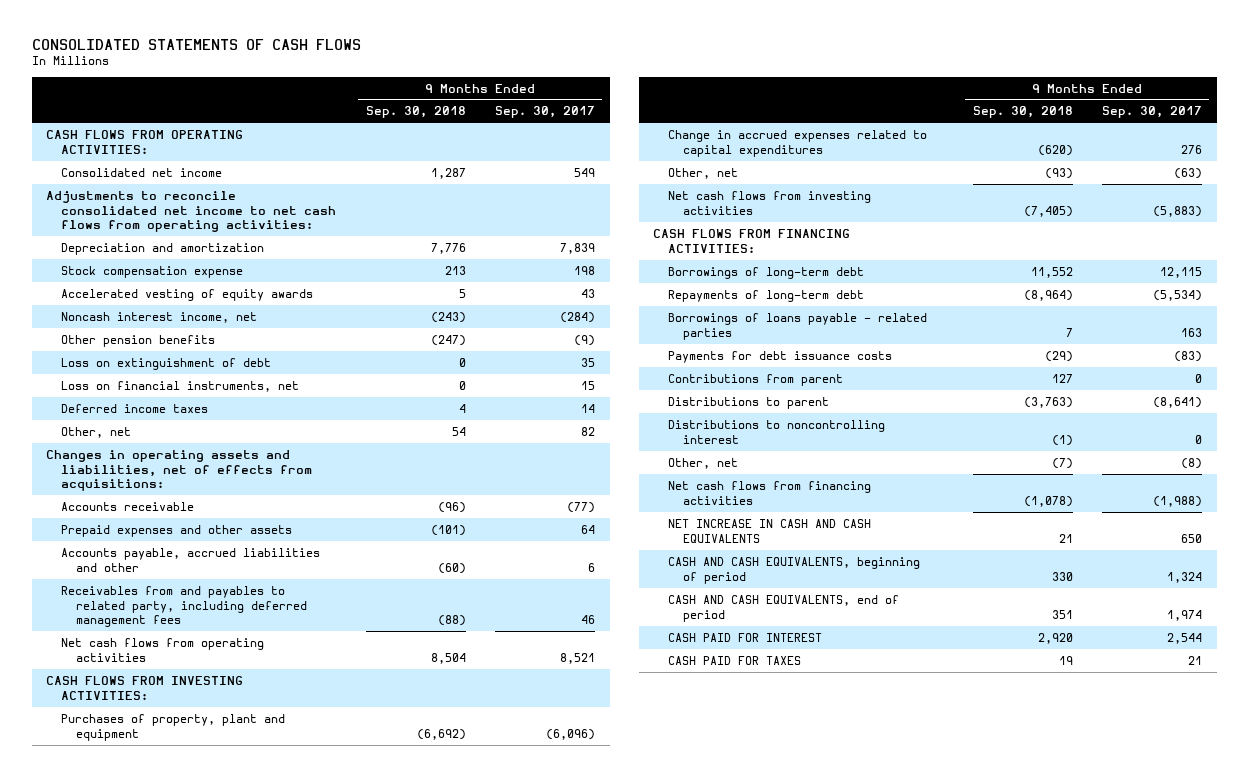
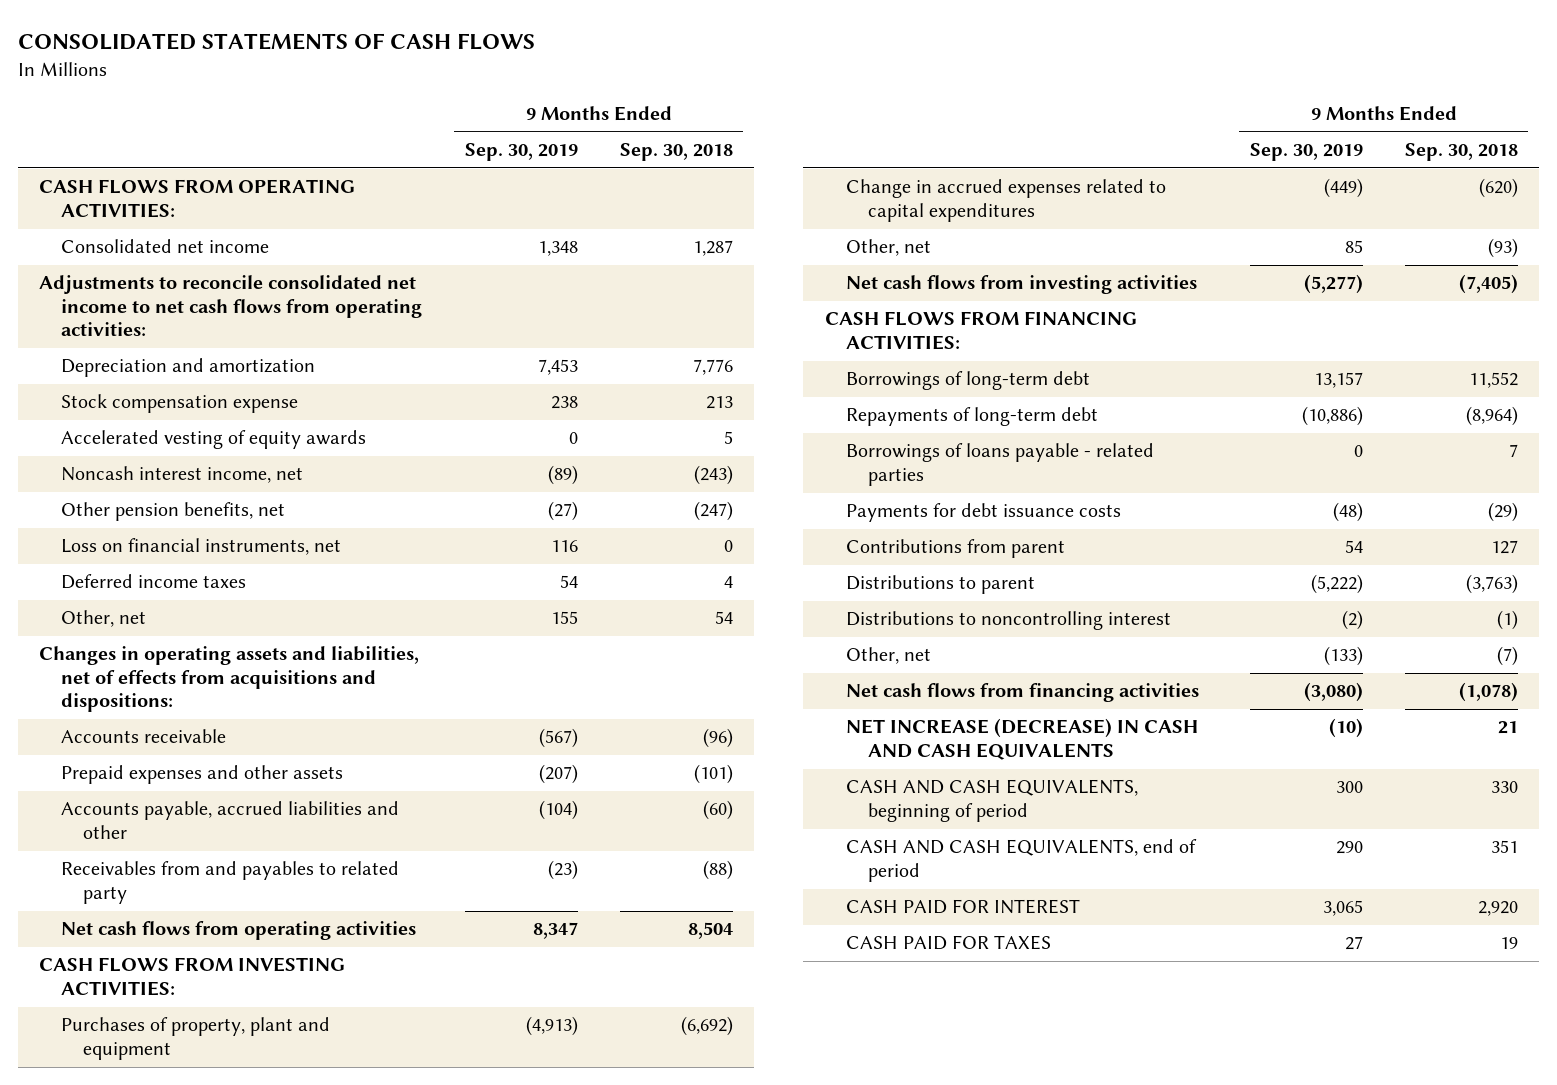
- | 9 Months Ended Sep. 30, 2018 | 9 Months Ended Sep. 30, 2017
+ | 9 Months Ended Sep. 30, 2019 | 9 Months Ended Sep. 30, 2018
- Other pension benefits | (247) | (9)
- Loss on extinguishment of debt | 0 | 35
+ Other pension benefits, net | (27) | (247)
- Changes in operating assets and liabilities, net of effects from acquisitions:
+ Changes in operating assets and liabilities, net of effects from acquisitions and dispositions:
- Receivables from and payables to related party, including deferred management fees | (88) | 46
+ Receivables from and payables to related party | (23) | (88)
- NET INCREASE IN CASH AND CASH EQUIVALENTS | 21 | 650
+ NET INCREASE (DECREASE) IN CASH AND CASH EQUIVALENTS | (10) | 21

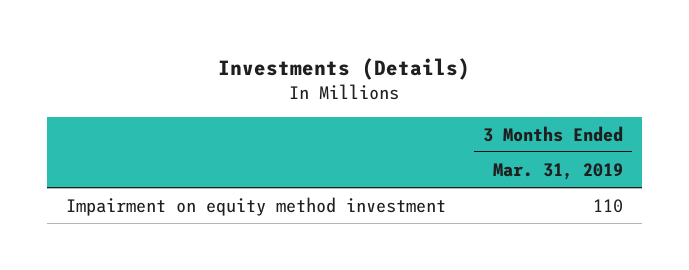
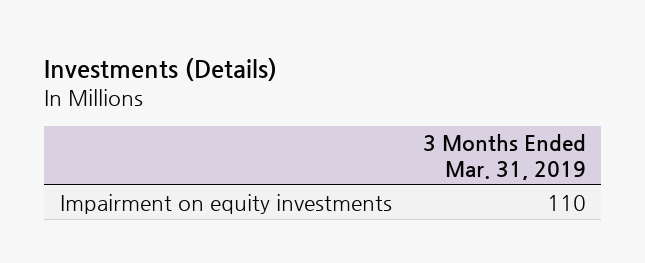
- Impairment on equity method investment | 110
+ Impairment on equity investments | 110

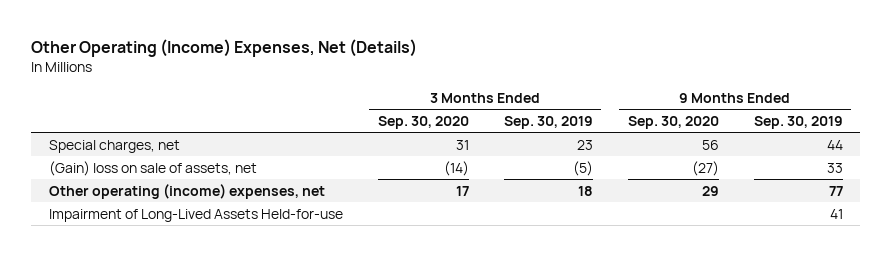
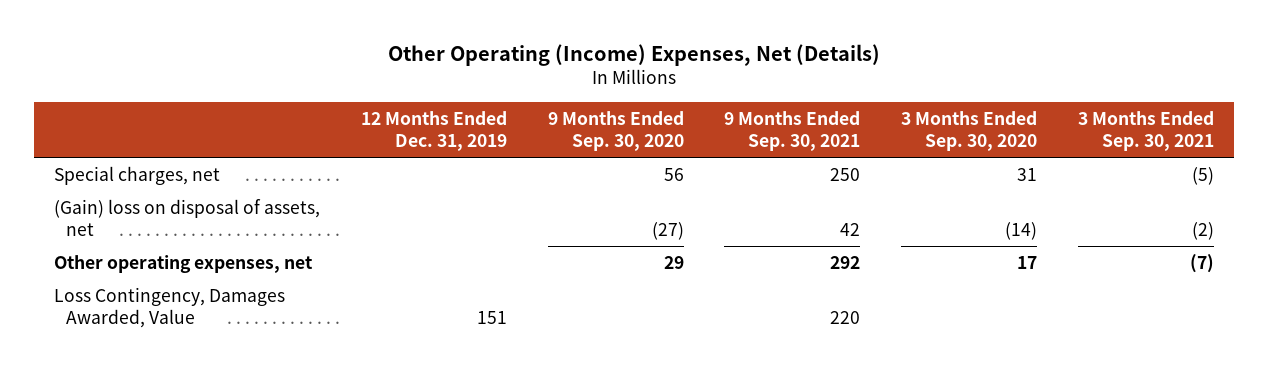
- | 3 Months Ended Sep. 30, 2020 | 3 Months Ended Sep. 30, 2019 | 9 Months Ended Sep. 30, 2020 | 9 Months Ended Sep. 30, 2019
+ | 12 Months Ended Dec. 31, 2019 | 9 Months Ended Sep. 30, 2020 | 9 Months Ended Sep. 30, 2021 | 3 Months Ended Sep. 30, 2020 | 3 Months Ended Sep. 30, 2021
- (Gain) loss on sale of assets, net | (14) | (5) | (27) | 33
- Other operating (income) expenses, net | 17 | 18 | 29 | 77
- Impairment of Long-Lived Assets Held-for-use | | | | 41
+ (Gain) loss on disposal of assets, net | | (27) | 42 | (14) | (2)
+ Other operating expenses, net | | 29 | 292 | 17 | (7)
+ Loss Contingency, Damages Awarded, Value | 151 | | 220 | |

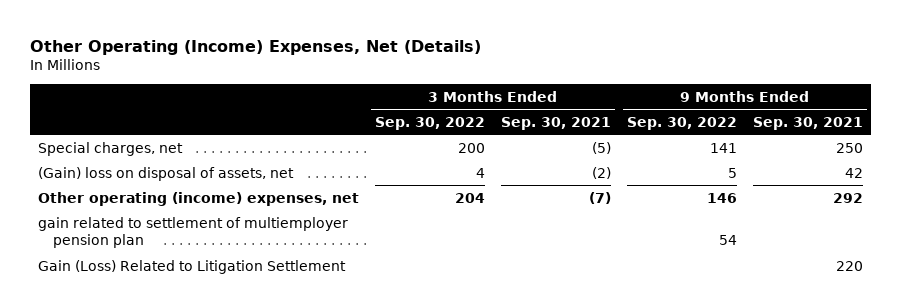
- | 12 Months Ended Dec. 31, 2019 | 9 Months Ended Sep. 30, 2020 | 9 Months Ended Sep. 30, 2021 | 3 Months Ended Sep. 30, 2020 | 3 Months Ended Sep. 30, 2021
+ | 3 Months Ended Sep. 30, 2022 | 3 Months Ended Sep. 30, 2021 | 9 Months Ended Sep. 30, 2022 | 9 Months Ended Sep. 30, 2021
- Other operating expenses, net | | 29 | 292 | 17 | (7)
- Loss Contingency, Damages Awarded, Value | 151 | | 220 | |
+ Other operating (income) expenses, net | 204 | (7) | 146 | 292
+ gain related to settlement of multiemployer pension plan | | | 54 |
+ Gain (Loss) Related to Litigation Settlement | | | | 220

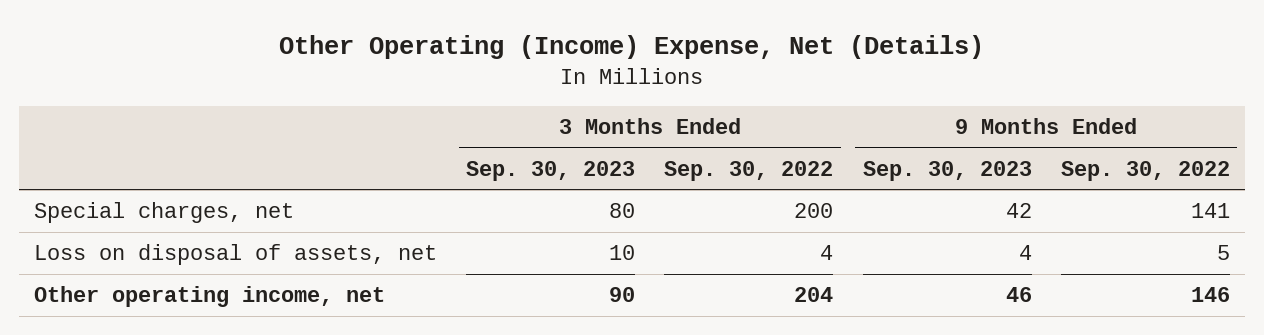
- Other Operating (Income) Expenses, Net (Details)
+ Other Operating (Income) Expense, Net (Details)
- | 3 Months Ended Sep. 30, 2022 | 3 Months Ended Sep. 30, 2021 | 9 Months Ended Sep. 30, 2022 | 9 Months Ended Sep. 30, 2021
+ | 3 Months Ended Sep. 30, 2023 | 3 Months Ended Sep. 30, 2022 | 9 Months Ended Sep. 30, 2023 | 9 Months Ended Sep. 30, 2022
- (Gain) loss on disposal of assets, net | 4 | (2) | 5 | 42
- Other operating (income) expenses, net | 204 | (7) | 146 | 292
- gain related to settlement of multiemployer pension plan | | | 54 |
- Gain (Loss) Related to Litigation Settlement | | | | 220
+ Loss on disposal of assets, net | 10 | 4 | 4 | 5
+ Other operating income, net | 90 | 204 | 46 | 146

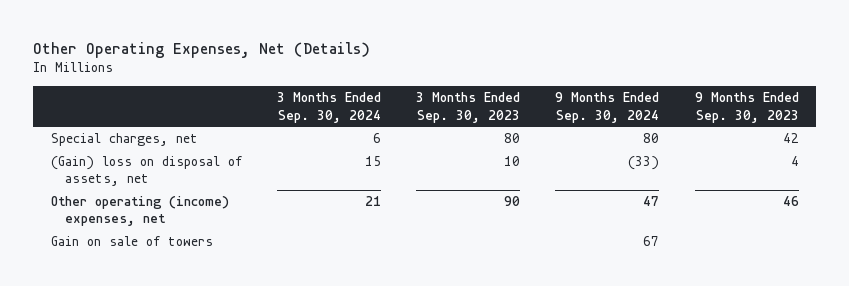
- Other Operating (Income) Expense, Net (Details)
+ Other Operating Expenses, Net (Details)
- | 3 Months Ended Sep. 30, 2023 | 3 Months Ended Sep. 30, 2022 | 9 Months Ended Sep. 30, 2023 | 9 Months Ended Sep. 30, 2022
+ | 3 Months Ended Sep. 30, 2024 | 3 Months Ended Sep. 30, 2023 | 9 Months Ended Sep. 30, 2024 | 9 Months Ended Sep. 30, 2023
- Loss on disposal of assets, net | 10 | 4 | 4 | 5
- Other operating income, net | 90 | 204 | 46 | 146
+ (Gain) loss on disposal of assets, net | 15 | 10 | (33) | 4
+ Other operating (income) expenses, net | 21 | 90 | 47 | 46
+ Gain on sale of towers | | | 67 |

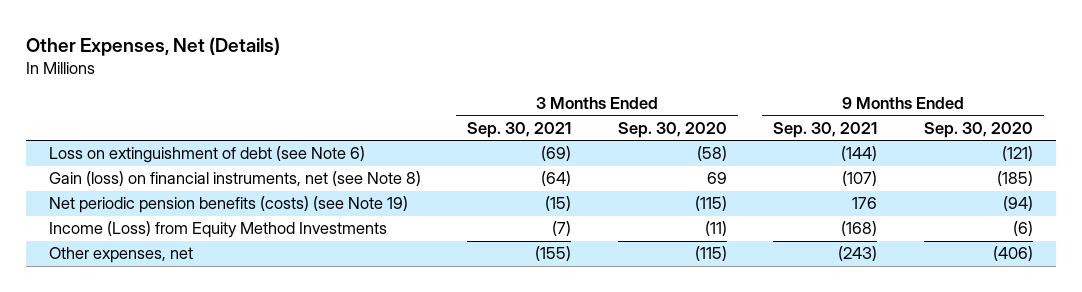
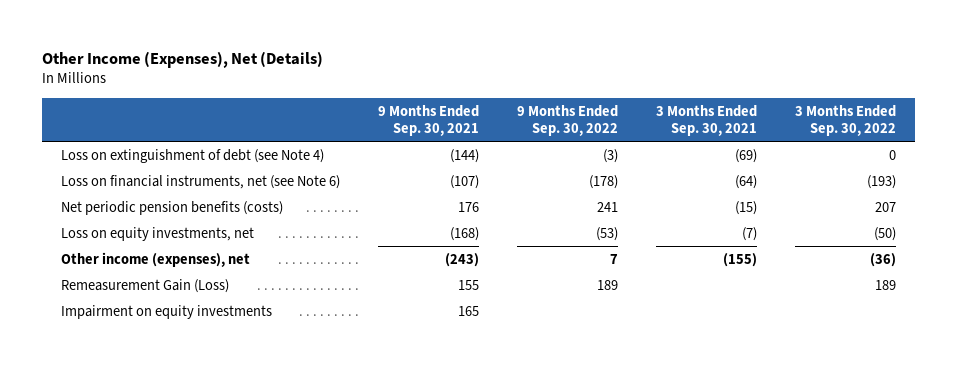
- Other Expenses, Net (Details)
+ Other Income (Expenses), Net (Details)
- | 3 Months Ended Sep. 30, 2021 | 3 Months Ended Sep. 30, 2020 | 9 Months Ended Sep. 30, 2021 | 9 Months Ended Sep. 30, 2020
+ | 9 Months Ended Sep. 30, 2021 | 9 Months Ended Sep. 30, 2022 | 3 Months Ended Sep. 30, 2021 | 3 Months Ended Sep. 30, 2022
- Loss on extinguishment of debt (see Note 6) | (69) | (58) | (144) | (121)
- Gain (loss) on financial instruments, net (see Note 8) | (64) | 69 | (107) | (185)
- Net periodic pension benefits (costs) (see Note 19) | (15) | (115) | 176 | (94)
- Income (Loss) from Equity Method Investments | (7) | (11) | (168) | (6)
- Other expenses, net | (155) | (115) | (243) | (406)
+ Loss on extinguishment of debt (see Note 4) | (144) | (3) | (69) | 0
+ Loss on financial instruments, net (see Note 6) | (107) | (178) | (64) | (193)
+ Net periodic pension benefits (costs) | 176 | 241 | (15) | 207
+ Loss on equity investments, net | (168) | (53) | (7) | (50)
+ Other income (expenses), net | (243) | 7 | (155) | (36)
+ Remeasurement Gain (Loss) | 155 | 189 | | 189
+ Impairment on equity investments | 165 | | |

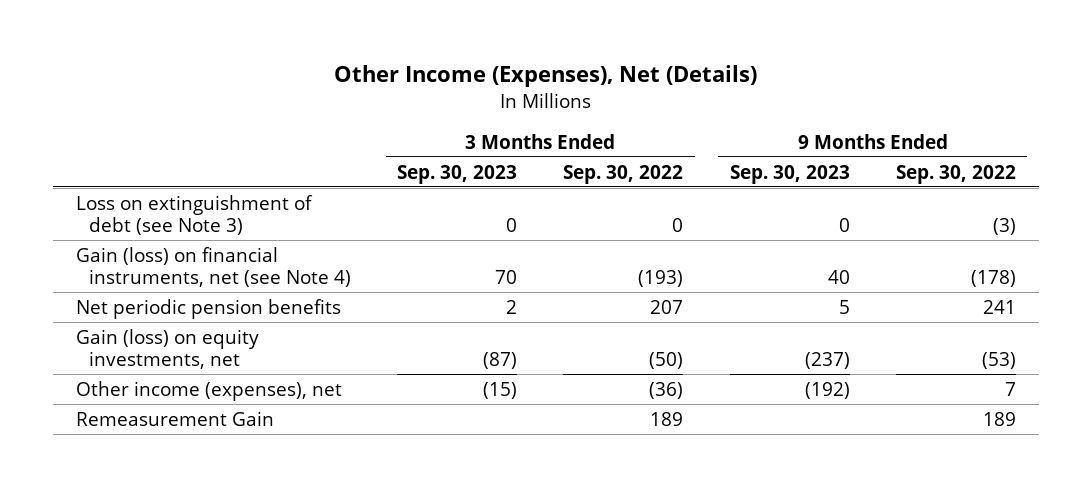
- | 9 Months Ended Sep. 30, 2021 | 9 Months Ended Sep. 30, 2022 | 3 Months Ended Sep. 30, 2021 | 3 Months Ended Sep. 30, 2022
+ | 3 Months Ended Sep. 30, 2023 | 3 Months Ended Sep. 30, 2022 | 9 Months Ended Sep. 30, 2023 | 9 Months Ended Sep. 30, 2022
- Loss on extinguishment of debt (see Note 4) | (144) | (3) | (69) | 0
- Loss on financial instruments, net (see Note 6) | (107) | (178) | (64) | (193)
- Net periodic pension benefits (costs) | 176 | 241 | (15) | 207
- Loss on equity investments, net | (168) | (53) | (7) | (50)
+ Loss on extinguishment of debt (see Note 3) | 0 | 0 | 0 | (3)
+ Gain (loss) on financial instruments, net (see Note 4) | 70 | (193) | 40 | (178)
+ Net periodic pension benefits | 2 | 207 | 5 | 241
+ Gain (loss) on equity investments, net | (87) | (50) | (237) | (53)
- Remeasurement Gain (Loss) | 155 | 189 | | 189
- Impairment on equity investments | 165 | | |
+ Remeasurement Gain | | 189 | | 189

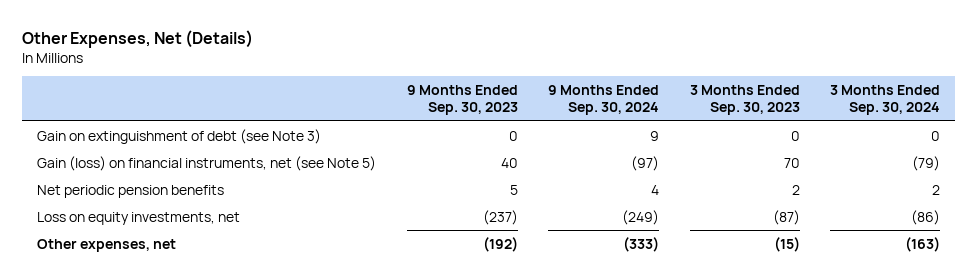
- Other Income (Expenses), Net (Details)
+ Other Expenses, Net (Details)
- | 3 Months Ended Sep. 30, 2023 | 3 Months Ended Sep. 30, 2022 | 9 Months Ended Sep. 30, 2023 | 9 Months Ended Sep. 30, 2022
+ | 9 Months Ended Sep. 30, 2023 | 9 Months Ended Sep. 30, 2024 | 3 Months Ended Sep. 30, 2023 | 3 Months Ended Sep. 30, 2024
- Loss on extinguishment of debt (see Note 3) | 0 | 0 | 0 | (3)
- Gain (loss) on financial instruments, net (see Note 4) | 70 | (193) | 40 | (178)
+ Gain on extinguishment of debt (see Note 3) | 0 | 9 | 0 | 0
+ Gain (loss) on financial instruments, net (see Note 5) | 40 | (97) | 70 | (79)
- Gain (loss) on equity investments, net | (87) | (50) | (237) | (53)
- Other income (expenses), net | (15) | (36) | (192) | 7
- Remeasurement Gain | | 189 | | 189
+ Loss on equity investments, net | (237) | (249) | (87) | (86)
+ Other expenses, net | (192) | (333) | (15) | (163)

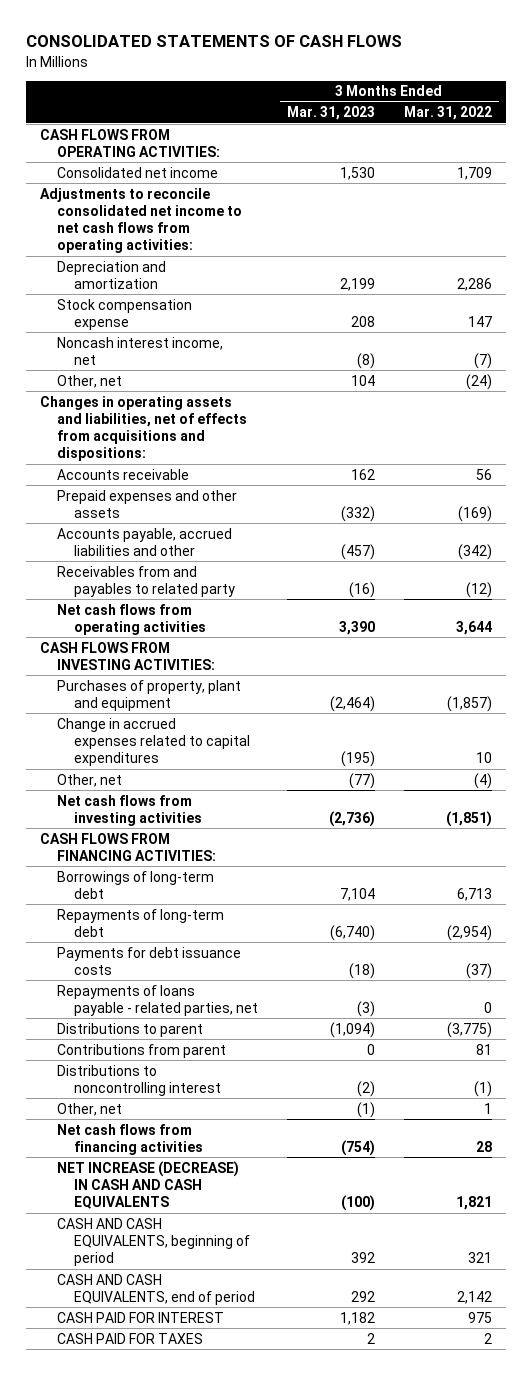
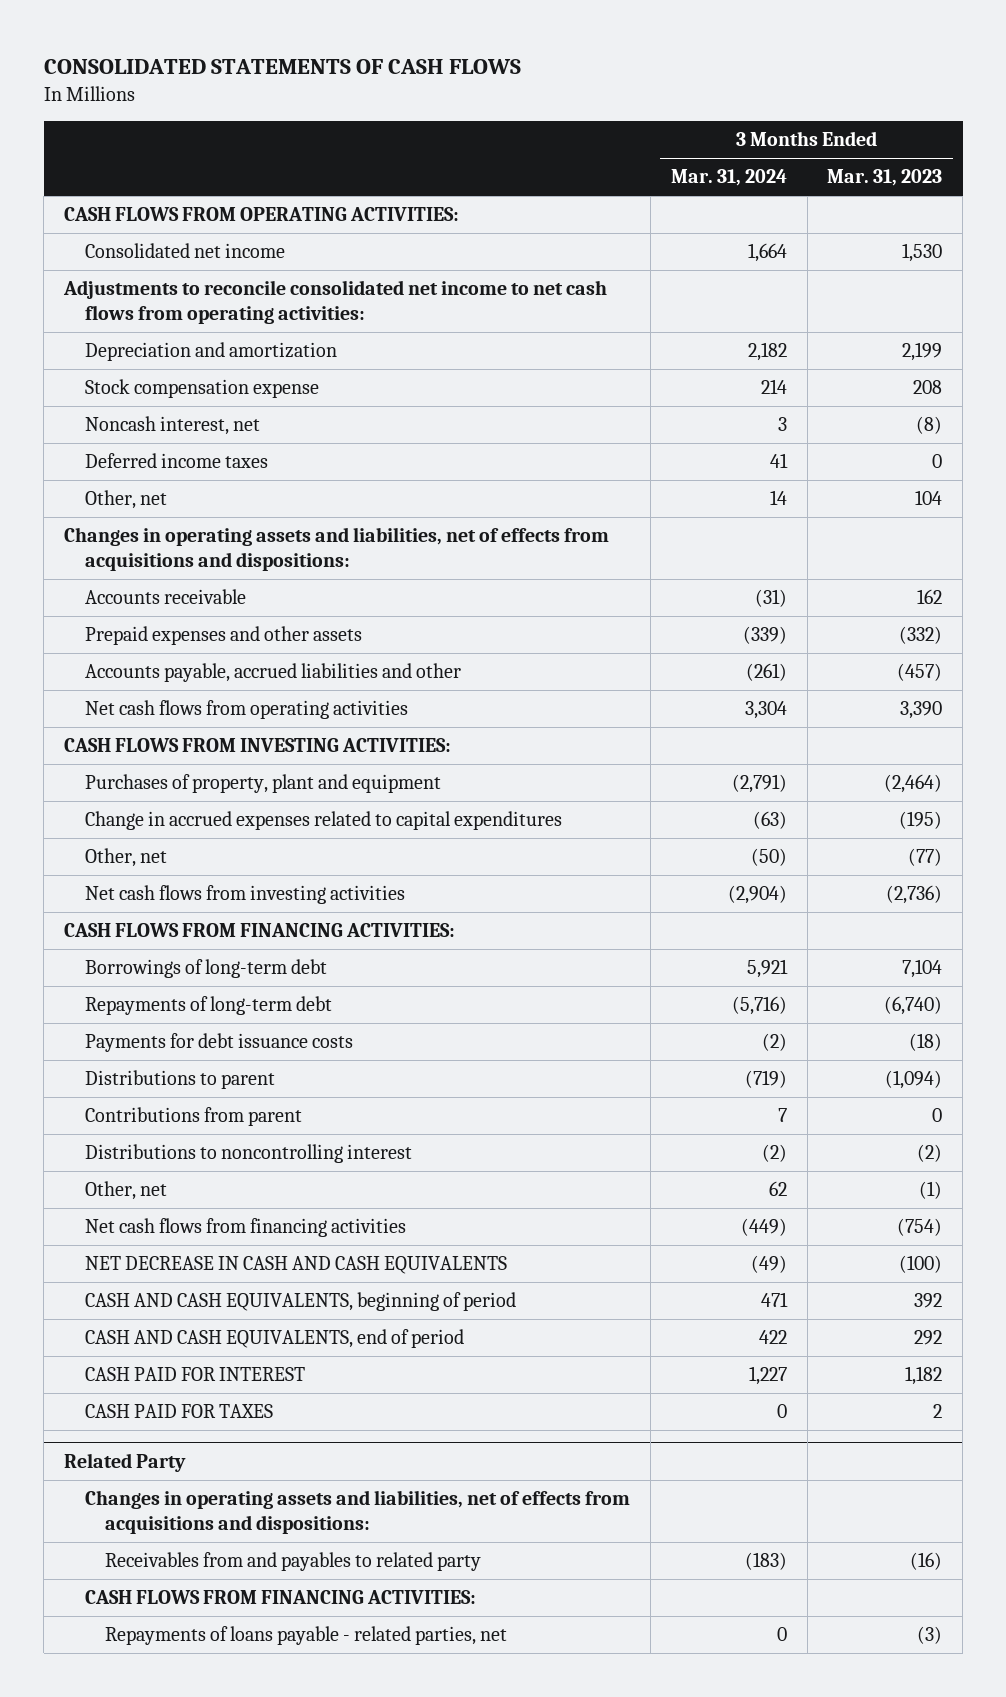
- | 3 Months Ended Mar. 31, 2023 | 3 Months Ended Mar. 31, 2022
+ | 3 Months Ended Mar. 31, 2024 | 3 Months Ended Mar. 31, 2023
- Noncash interest income, net | (8) | (7)
+ Noncash interest, net | 3 | (8)
+ Deferred income taxes | 41 | 0
- Receivables from and payables to related party | (16) | (12)
- Repayments of loans payable - related parties, net | (3) | 0
- NET INCREASE (DECREASE) IN CASH AND CASH EQUIVALENTS | (100) | 1,821
+ NET DECREASE IN CASH AND CASH EQUIVALENTS | (49) | (100)
+ Related Party
+ Changes in operating assets and liabilities, net of effects from acquisitions and dispositions:
+ Receivables from and payables to related party | (183) | (16)
+ CASH FLOWS FROM FINANCING ACTIVITIES:
+ Repayments of loans payable - related parties, net | 0 | (3)

